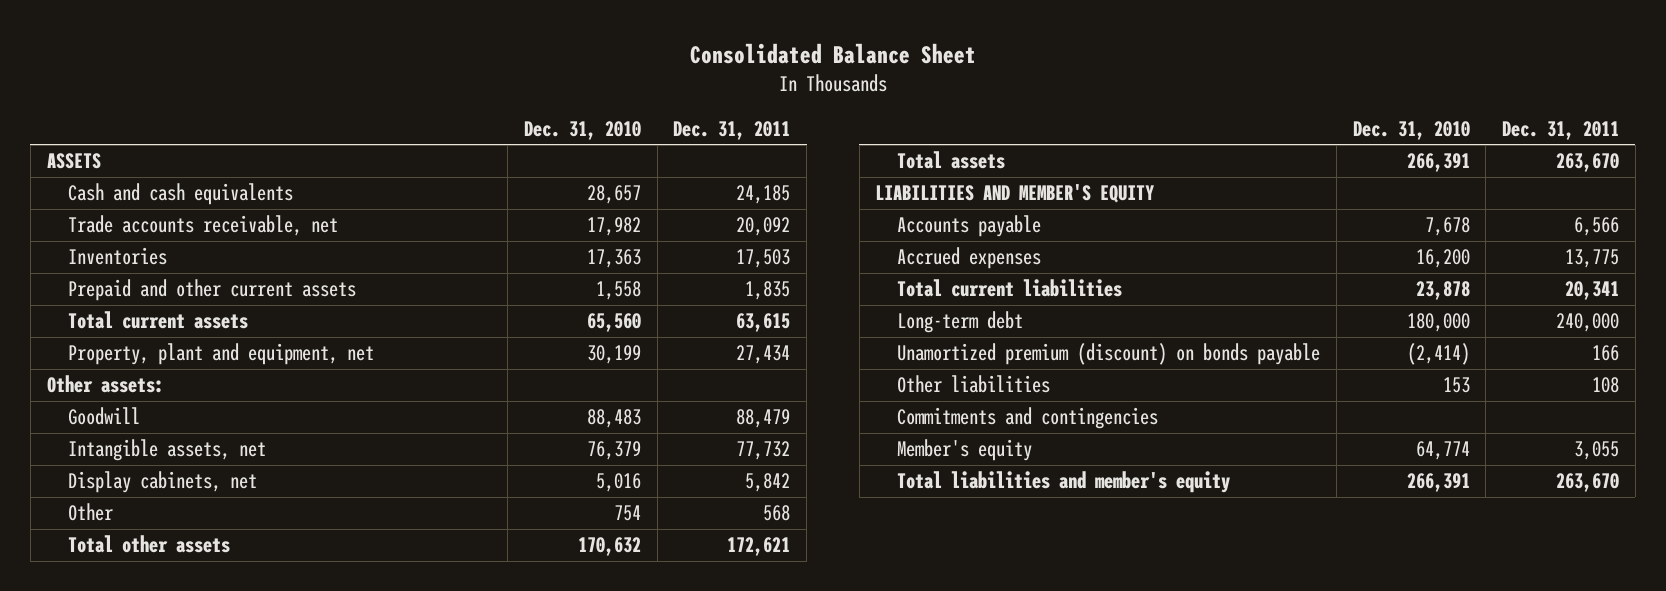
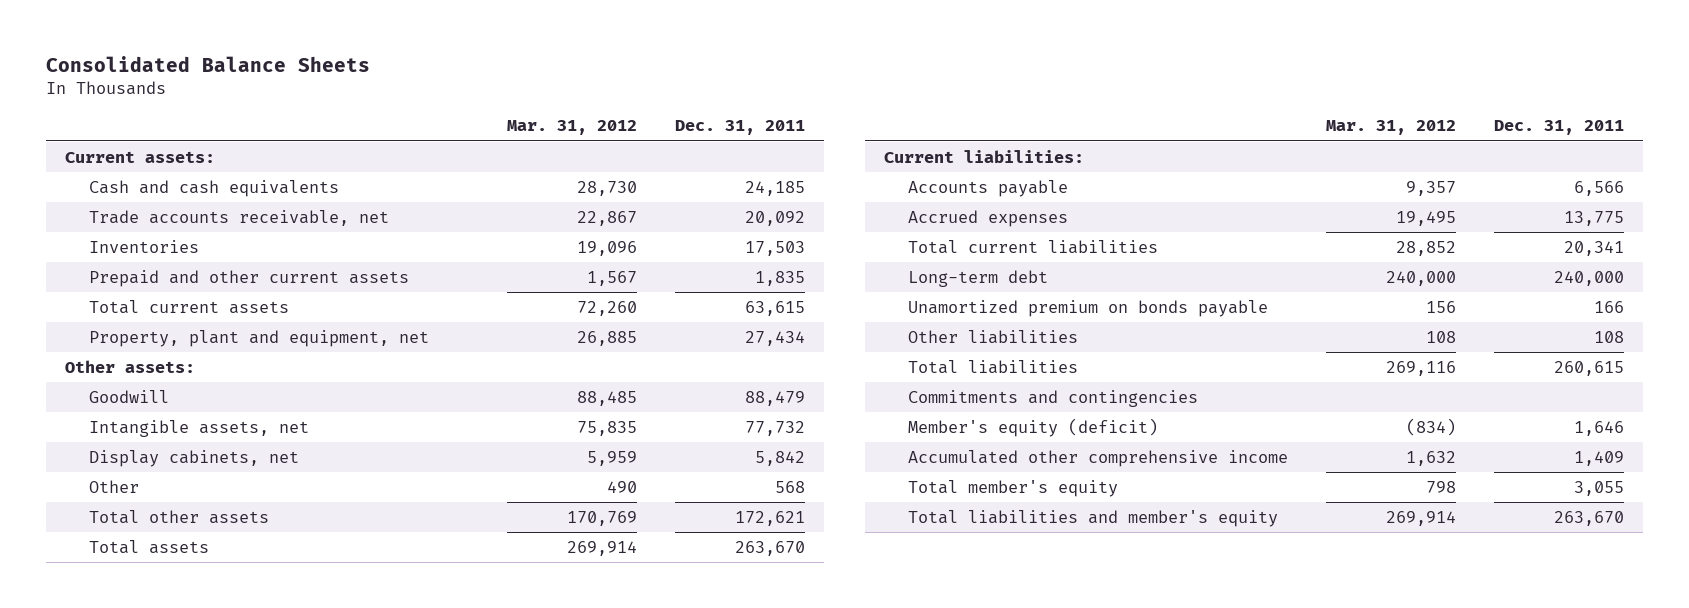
- Consolidated Balance Sheet
+ Consolidated Balance Sheets
- | Dec. 31, 2010 | Dec. 31, 2011
+ | Mar. 31, 2012 | Dec. 31, 2011
- ASSETS
+ Current assets:
- LIABILITIES AND MEMBER'S EQUITY
+ Current liabilities:
- Unamortized premium (discount) on bonds payable | (2,414) | 166
+ Unamortized premium on bonds payable | 156 | 166
+ Total liabilities | 269,116 | 260,615
- Member's equity | 64,774 | 3,055
+ Member's equity (deficit) | (834) | 1,646
+ Accumulated other comprehensive income | 1,632 | 1,409
+ Total member's equity | 798 | 3,055

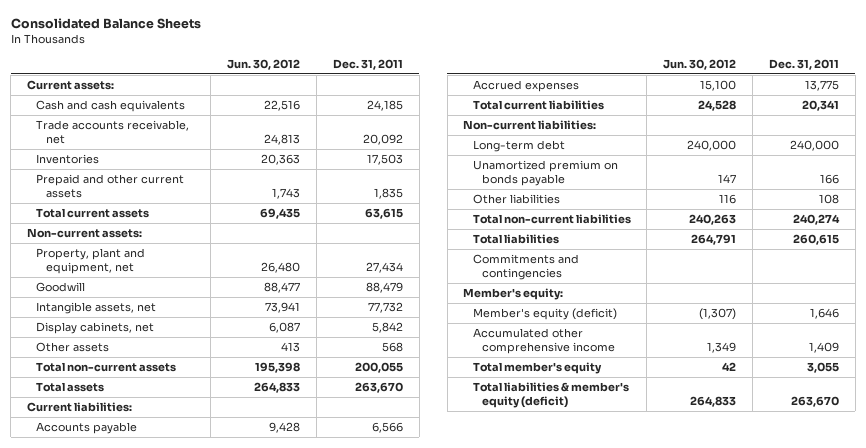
- | Mar. 31, 2012 | Dec. 31, 2011
+ | Jun. 30, 2012 | Dec. 31, 2011
+ Non-current assets:
- Other assets:
- Other | 490 | 568
- Total other assets | 170,769 | 172,621
+ Other assets | 413 | 568
+ Total non-current assets | 195,398 | 200,055
+ Non-current liabilities:
+ Total non-current liabilities | 240,263 | 240,274
+ Member's equity:
- Total liabilities and member's equity | 269,914 | 263,670
+ Total liabilities & member's equity (deficit) | 264,833 | 263,670

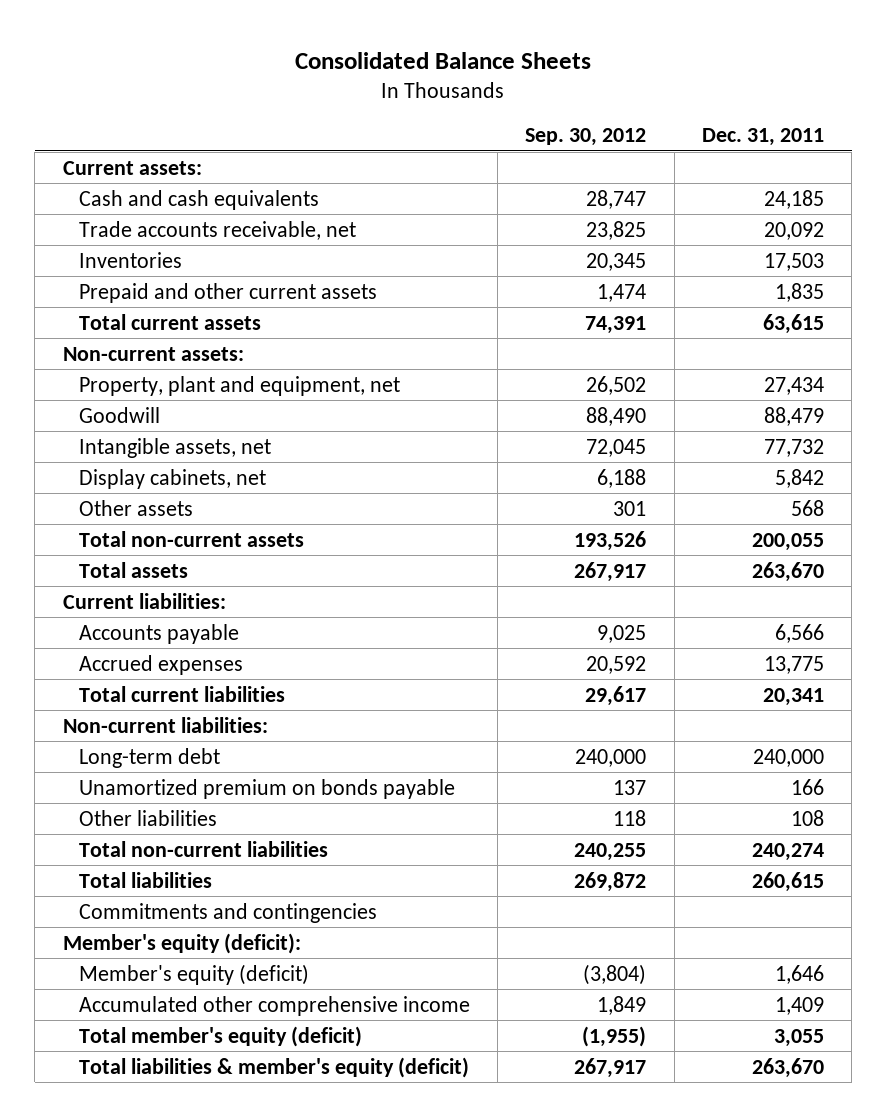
- | Jun. 30, 2012 | Dec. 31, 2011
+ | Sep. 30, 2012 | Dec. 31, 2011
- Member's equity:
+ Member's equity (deficit):
- Total member's equity | 42 | 3,055
+ Total member's equity (deficit) | (1,955) | 3,055

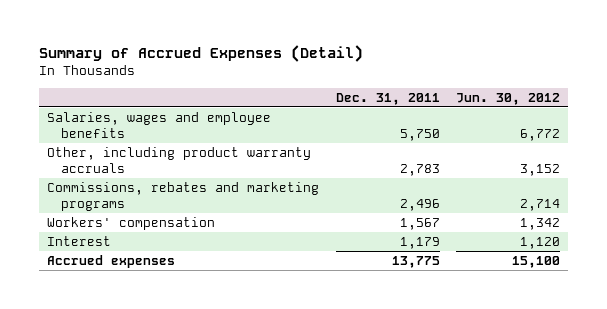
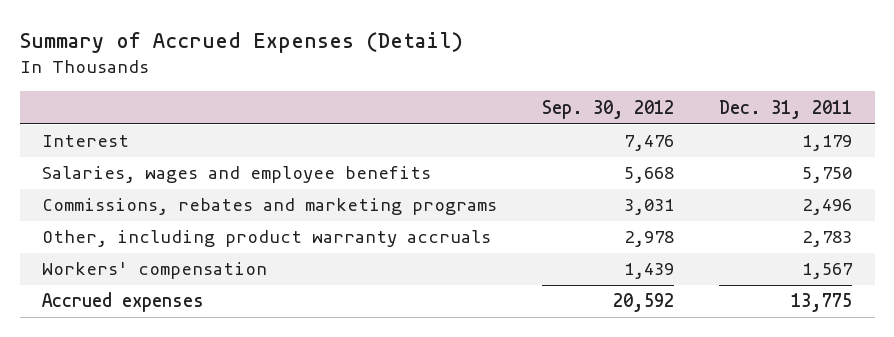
- | Dec. 31, 2011 | Jun. 30, 2012
+ | Sep. 30, 2012 | Dec. 31, 2011
moved up: Interest | 7,476 | 1,179
moved down: Other, including product warranty accruals | 2,978 | 2,783

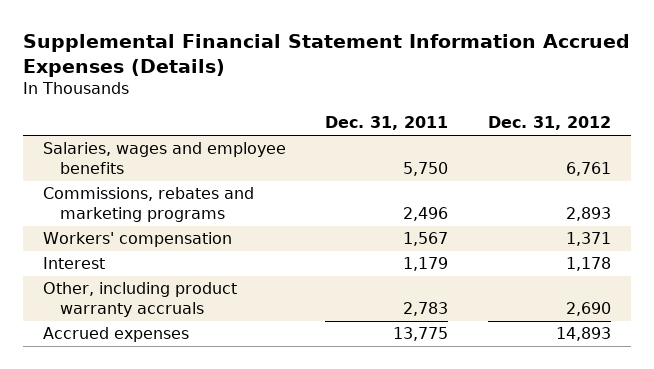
- Summary of Accrued Expenses (Detail)
+ Supplemental Financial Statement Information Accrued Expenses (Details)
- | Sep. 30, 2012 | Dec. 31, 2011
+ | Dec. 31, 2011 | Dec. 31, 2012
moved down: Interest | 1,179 | 1,178
moved down: Other, including product warranty accruals | 2,783 | 2,690

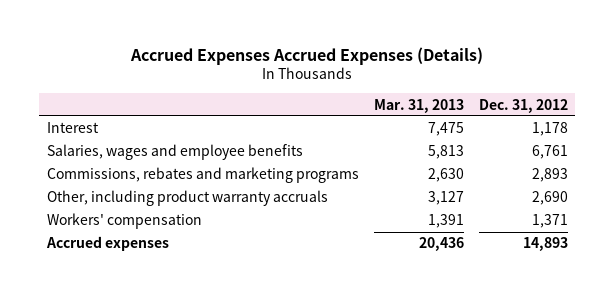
- Supplemental Financial Statement Information Accrued Expenses (Details)
+ Accrued Expenses Accrued Expenses (Details)
- | Dec. 31, 2011 | Dec. 31, 2012
+ | Mar. 31, 2013 | Dec. 31, 2012
moved up: Interest | 7,475 | 1,178
moved down: Workers' compensation | 1,391 | 1,371

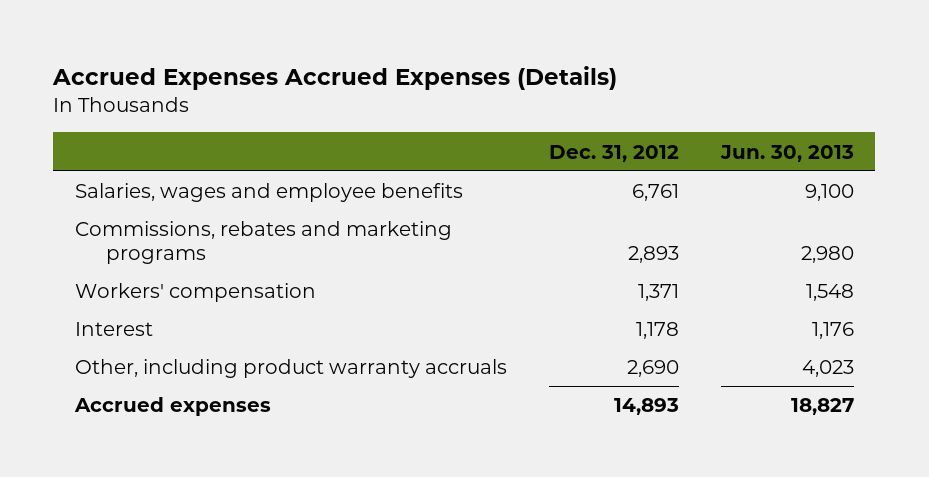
- | Mar. 31, 2013 | Dec. 31, 2012
+ | Dec. 31, 2012 | Jun. 30, 2013
moved down: Interest | 1,178 | 1,176
moved down: Other, including product warranty accruals | 2,690 | 4,023

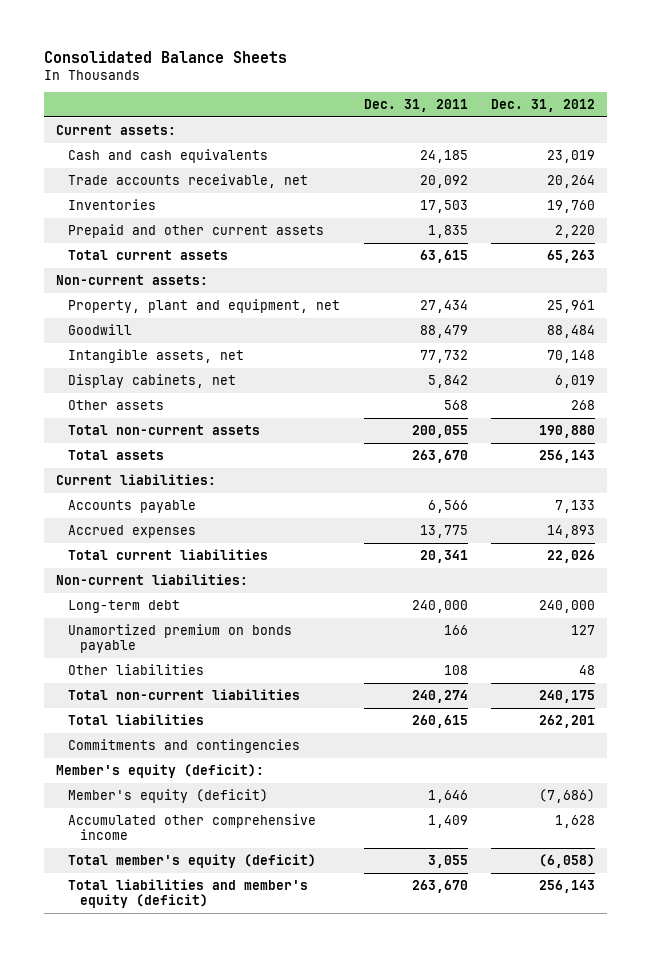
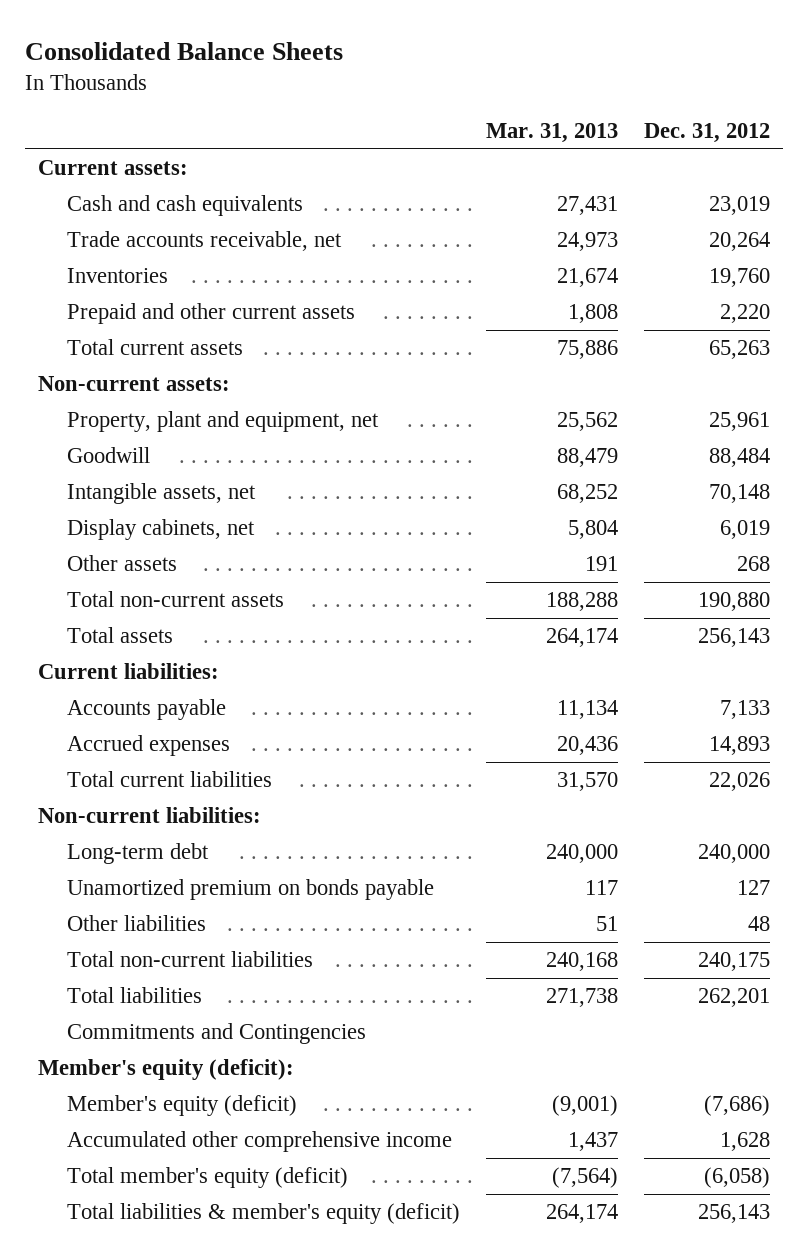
- | Dec. 31, 2011 | Dec. 31, 2012
+ | Mar. 31, 2013 | Dec. 31, 2012
- Commitments and contingencies
+ Commitments and Contingencies
- Total liabilities and member's equity (deficit) | 263,670 | 256,143
+ Total liabilities & member's equity (deficit) | 264,174 | 256,143

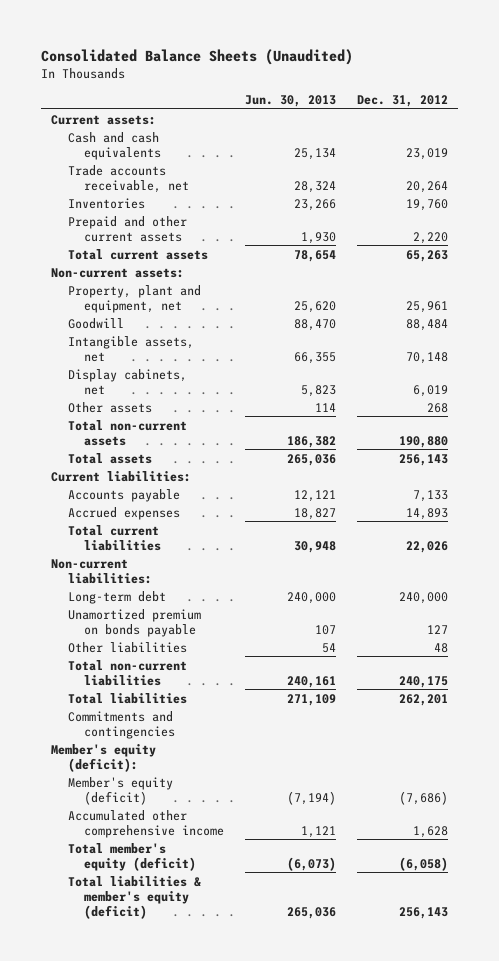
- Consolidated Balance Sheets
+ Consolidated Balance Sheets (Unaudited)
- | Mar. 31, 2013 | Dec. 31, 2012
+ | Jun. 30, 2013 | Dec. 31, 2012
- Commitments and Contingencies
+ Commitments and contingencies

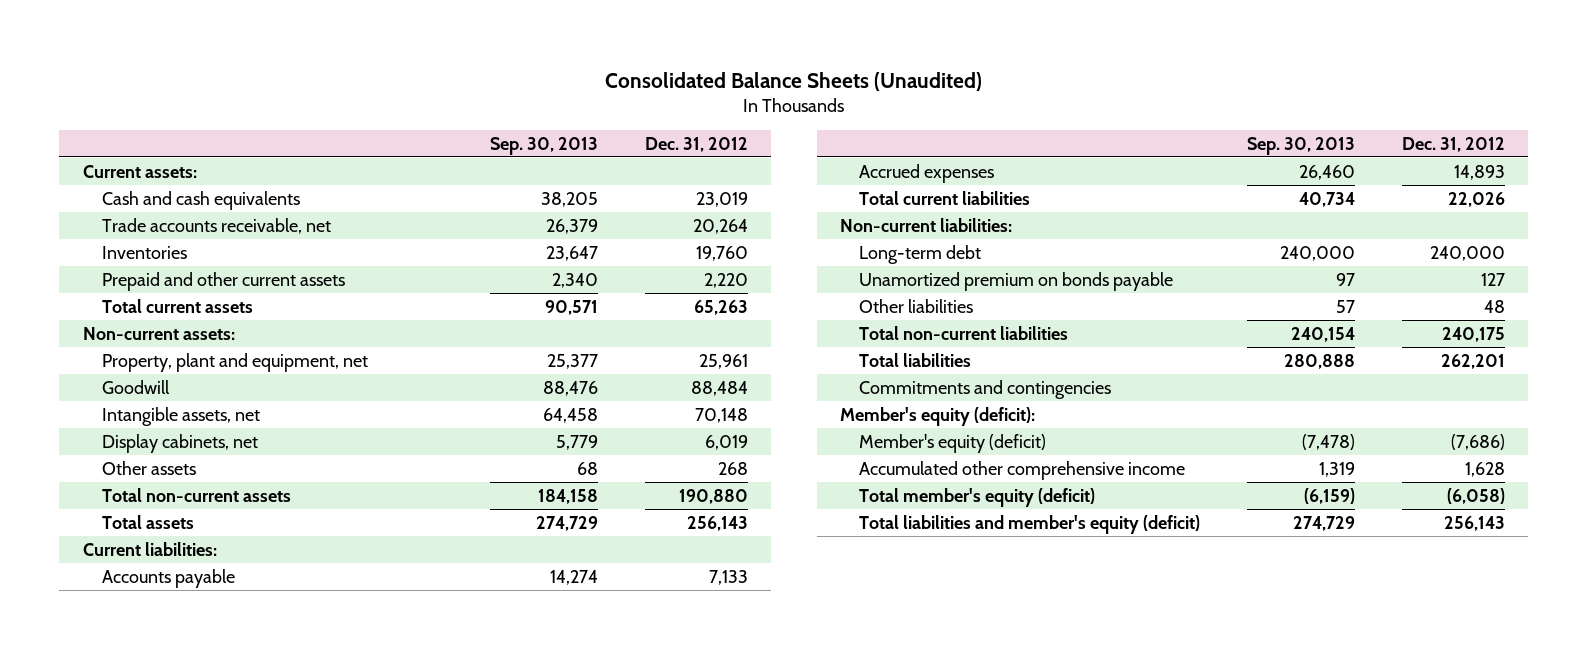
- | Jun. 30, 2013 | Dec. 31, 2012
+ | Sep. 30, 2013 | Dec. 31, 2012
- Total liabilities & member's equity (deficit) | 265,036 | 256,143
+ Total liabilities and member's equity (deficit) | 274,729 | 256,143

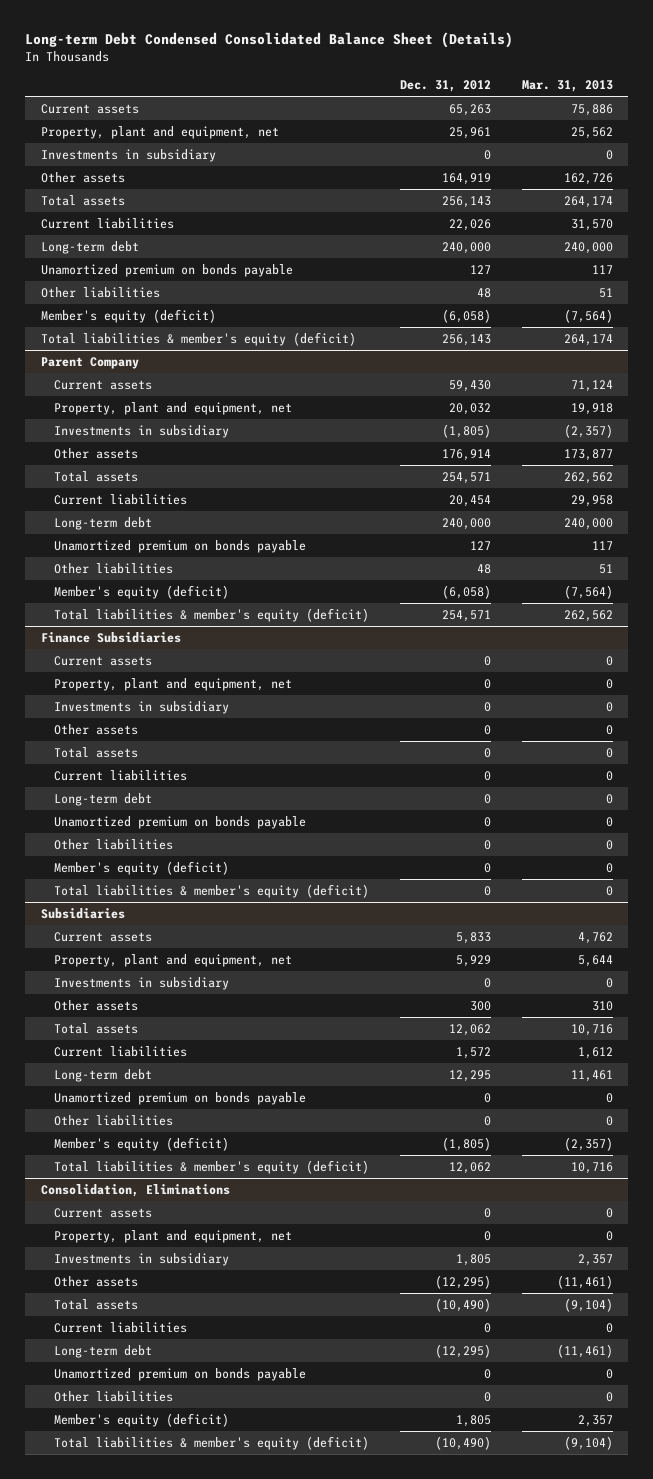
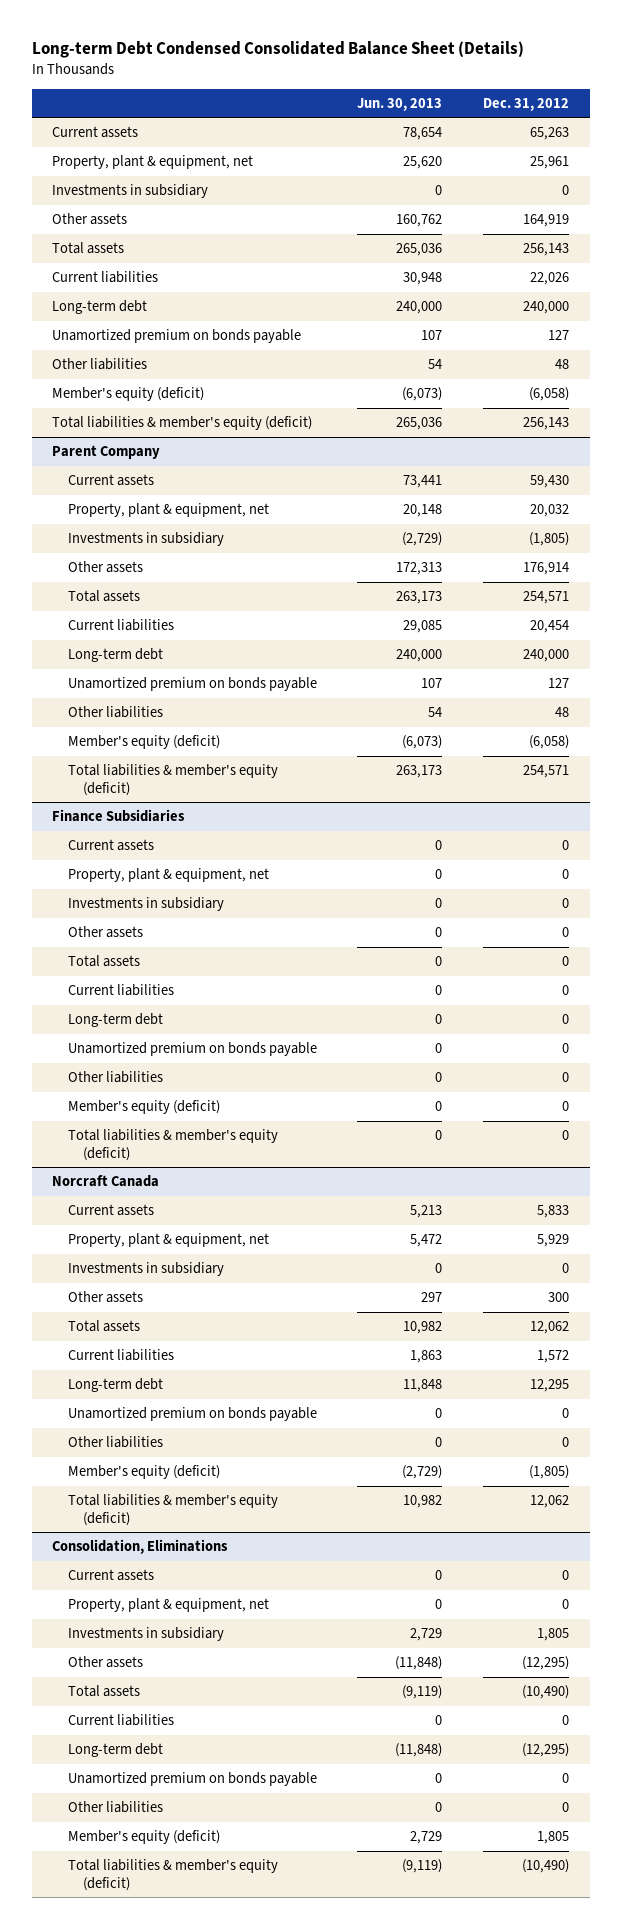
- | Dec. 31, 2012 | Mar. 31, 2013
+ | Jun. 30, 2013 | Dec. 31, 2012
- Property, plant and equipment, net | 25,961 | 25,562
+ Property, plant & equipment, net | 25,620 | 25,961
@ Parent Company
- Property, plant and equipment, net | 20,032 | 19,918
+ Property, plant & equipment, net | 20,148 | 20,032
@ Finance Subsidiaries
- Property, plant and equipment, net | 0 | 0
+ Property, plant & equipment, net | 0 | 0
- Subsidiaries
+ Norcraft Canada
- Property, plant and equipment, net | 5,929 | 5,644
+ Property, plant & equipment, net | 5,472 | 5,929
@ Consolidation, Eliminations
- Property, plant and equipment, net | 0 | 0
+ Property, plant & equipment, net | 0 | 0

